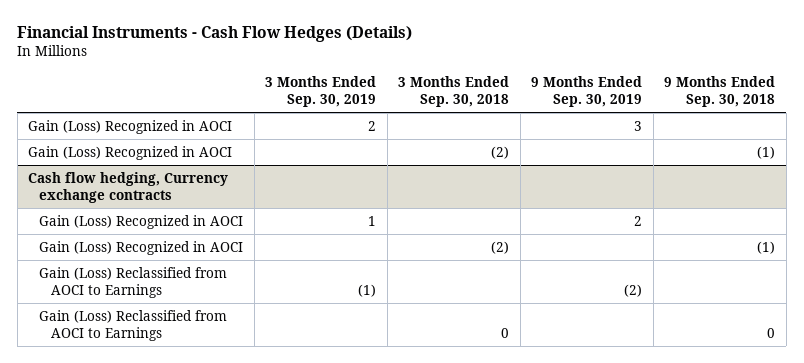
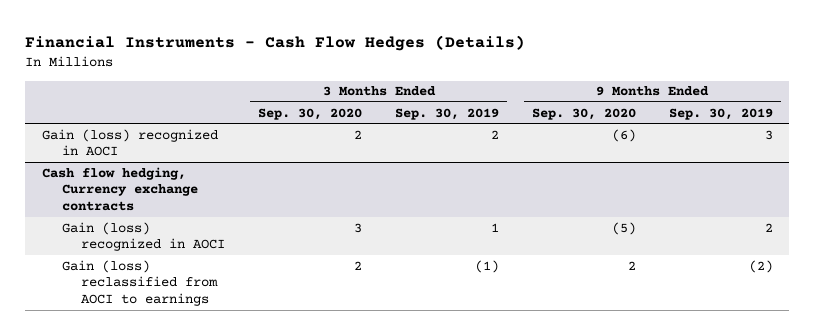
- | 3 Months Ended Sep. 30, 2019 | 3 Months Ended Sep. 30, 2018 | 9 Months Ended Sep. 30, 2019 | 9 Months Ended Sep. 30, 2018
+ | 3 Months Ended Sep. 30, 2020 | 3 Months Ended Sep. 30, 2019 | 9 Months Ended Sep. 30, 2020 | 9 Months Ended Sep. 30, 2019
- Gain (Loss) Recognized in AOCI | 2 | | 3 |
- Gain (Loss) Recognized in AOCI | | (2) | | (1)
+ Gain (loss) recognized in AOCI | 2 | 2 | (6) | 3
@ Cash flow hedging, Currency exchange contracts
- Gain (Loss) Recognized in AOCI | 1 | | 2 |
- Gain (Loss) Recognized in AOCI | | (2) | | (1)
- Gain (Loss) Reclassified from AOCI to Earnings | (1) | | (2) |
- Gain (Loss) Reclassified from AOCI to Earnings | | 0 | | 0
+ Gain (loss) recognized in AOCI | 3 | 1 | (5) | 2
+ Gain (loss) reclassified from AOCI to earnings | 2 | (1) | 2 | (2)

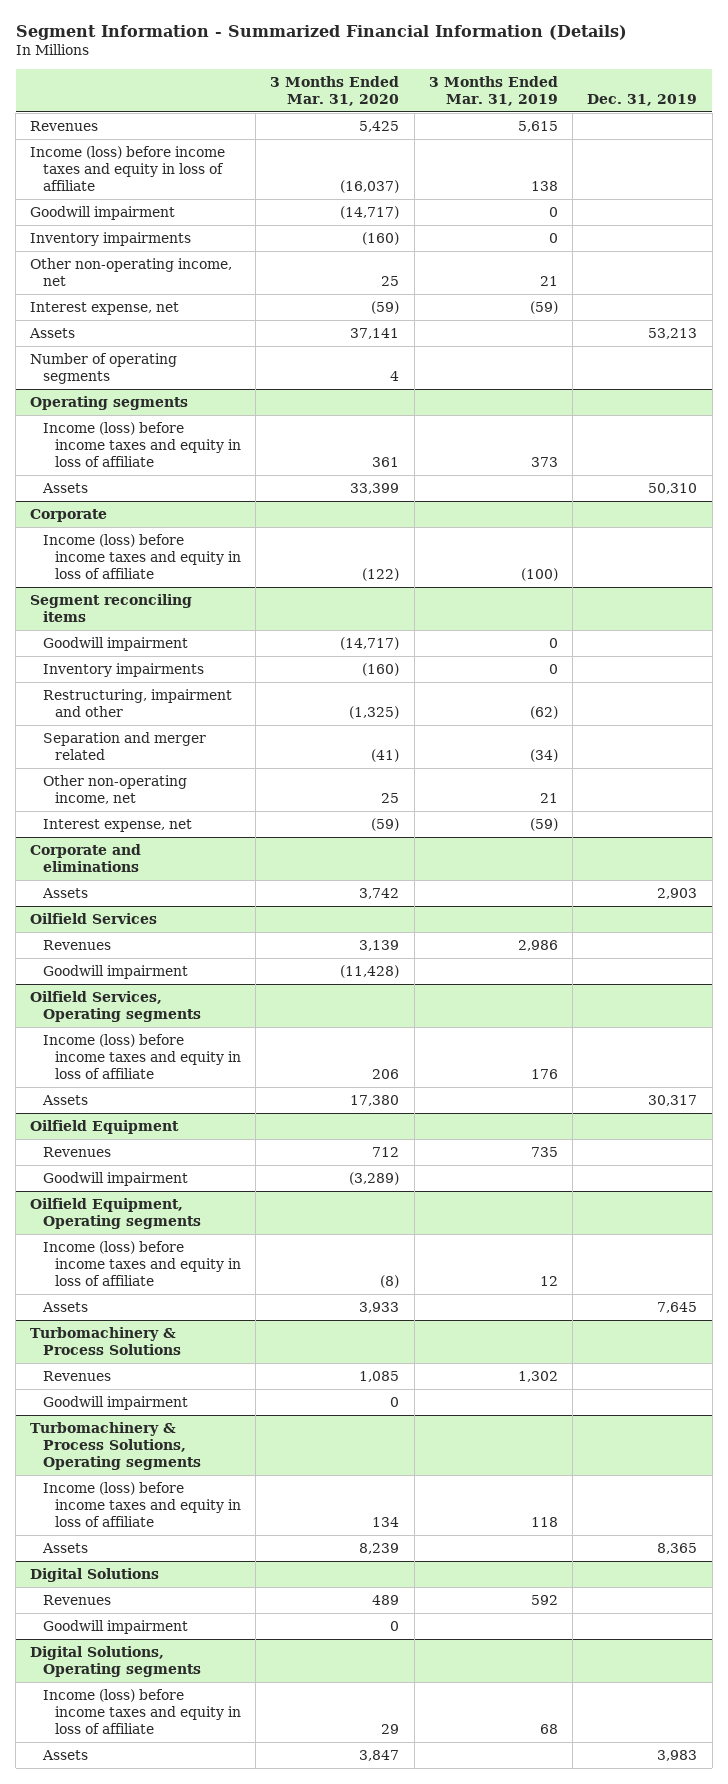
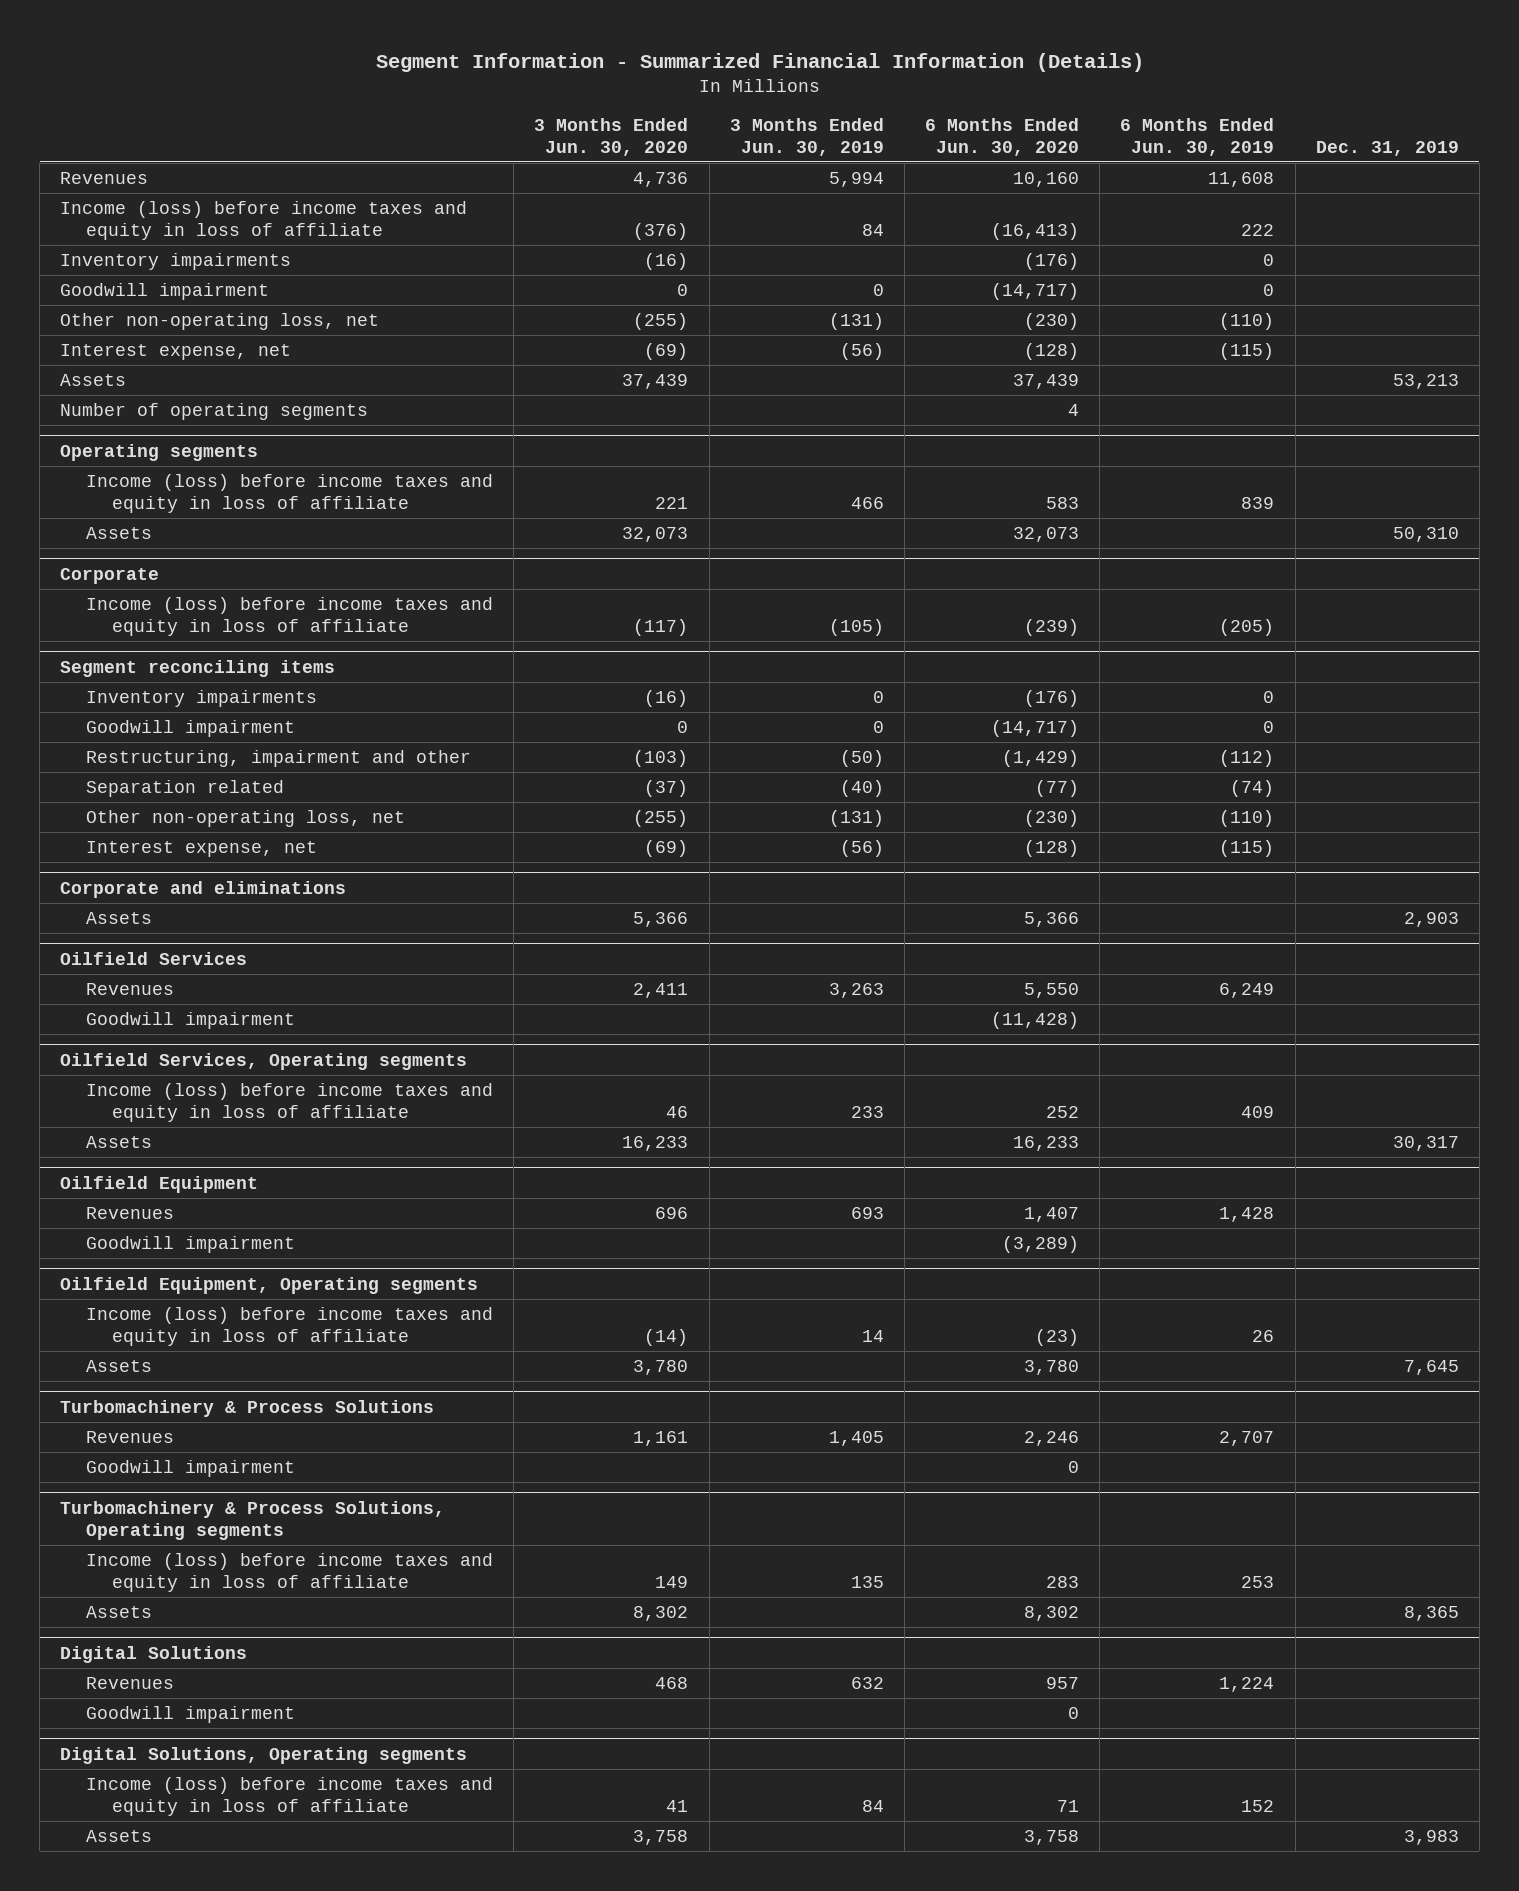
- | 3 Months Ended Mar. 31, 2020 | 3 Months Ended Mar. 31, 2019 | Dec. 31, 2019
+ | 3 Months Ended Jun. 30, 2020 | 3 Months Ended Jun. 30, 2019 | 6 Months Ended Jun. 30, 2020 | 6 Months Ended Jun. 30, 2019 | Dec. 31, 2019
- Other non-operating income, net | 25 | 21 |
moved down: Goodwill impairment | 0 | 0 | (14,717) | 0 |
+ Other non-operating loss, net | (255) | (131) | (230) | (110) |
@ Segment reconciling items
moved down: Goodwill impairment | 0 | 0 | (14,717) | 0 |
- Separation and merger related | (41) | (34) |
- Other non-operating income, net | 25 | 21 |
+ Separation related | (37) | (40) | (77) | (74) |
+ Other non-operating loss, net | (255) | (131) | (230) | (110) |

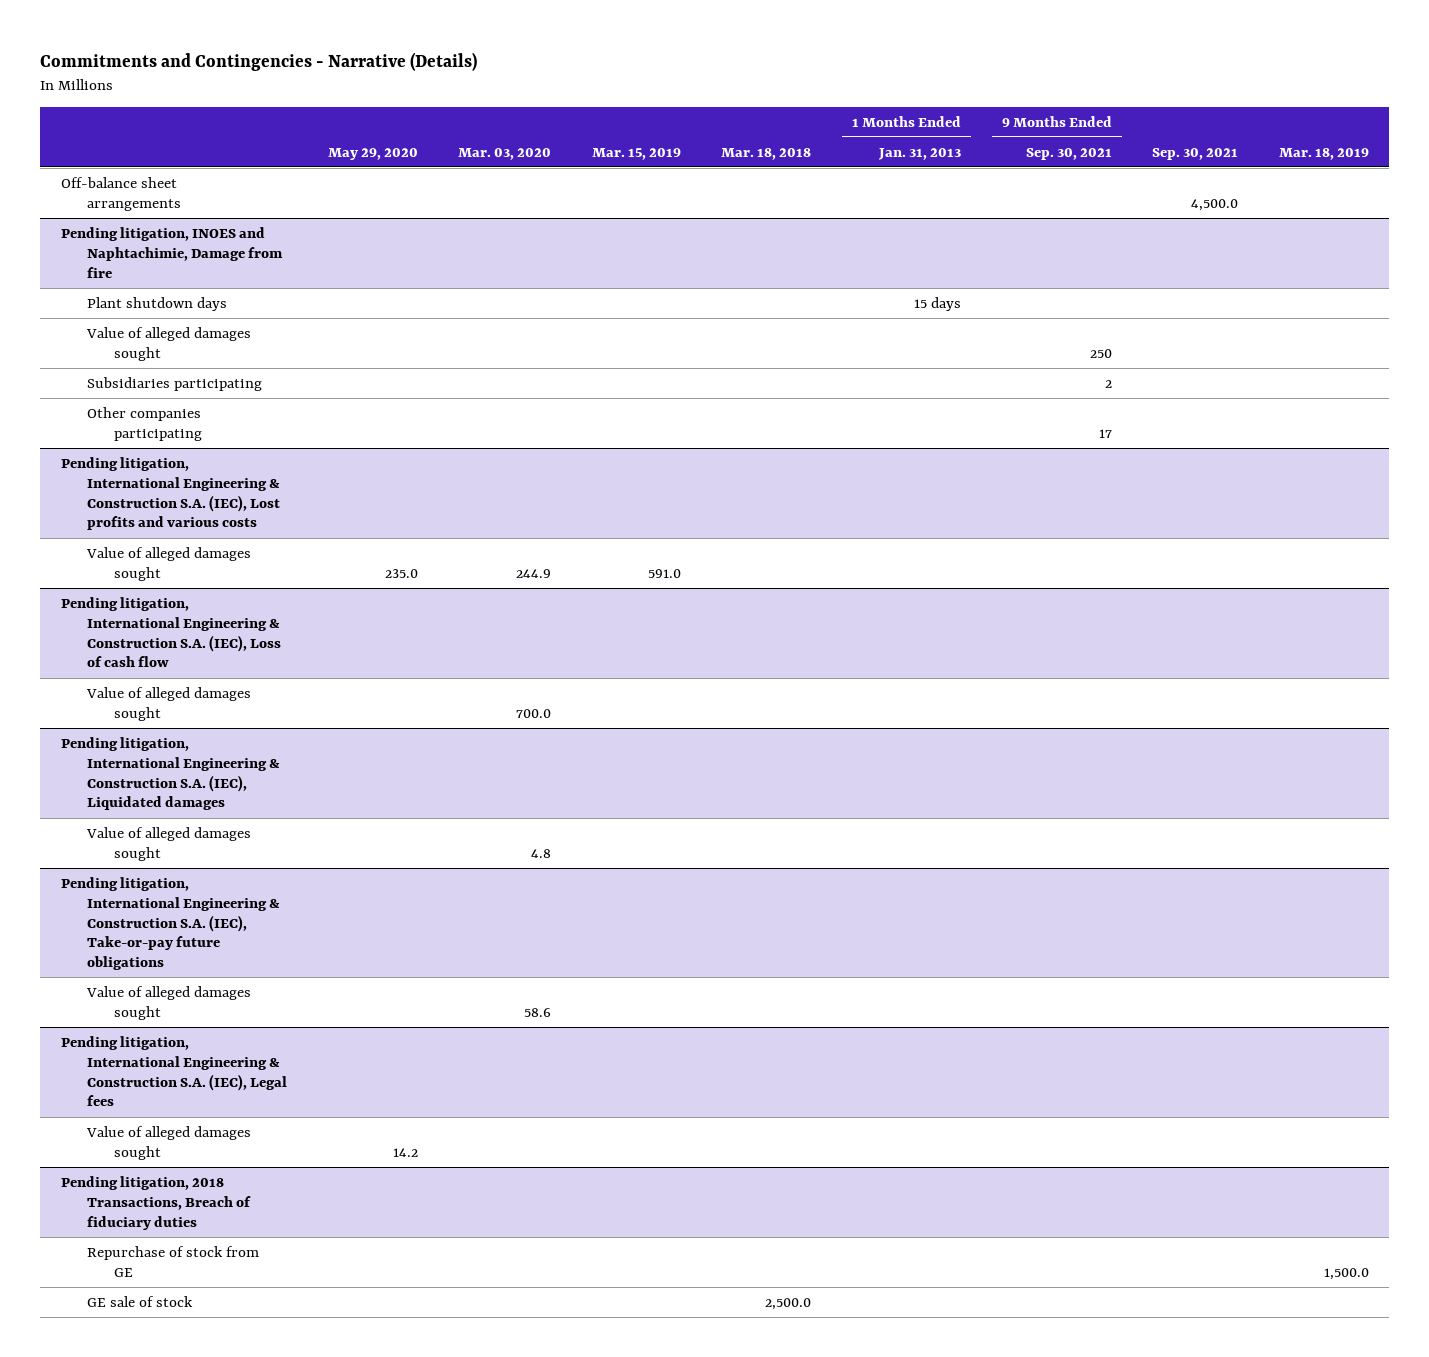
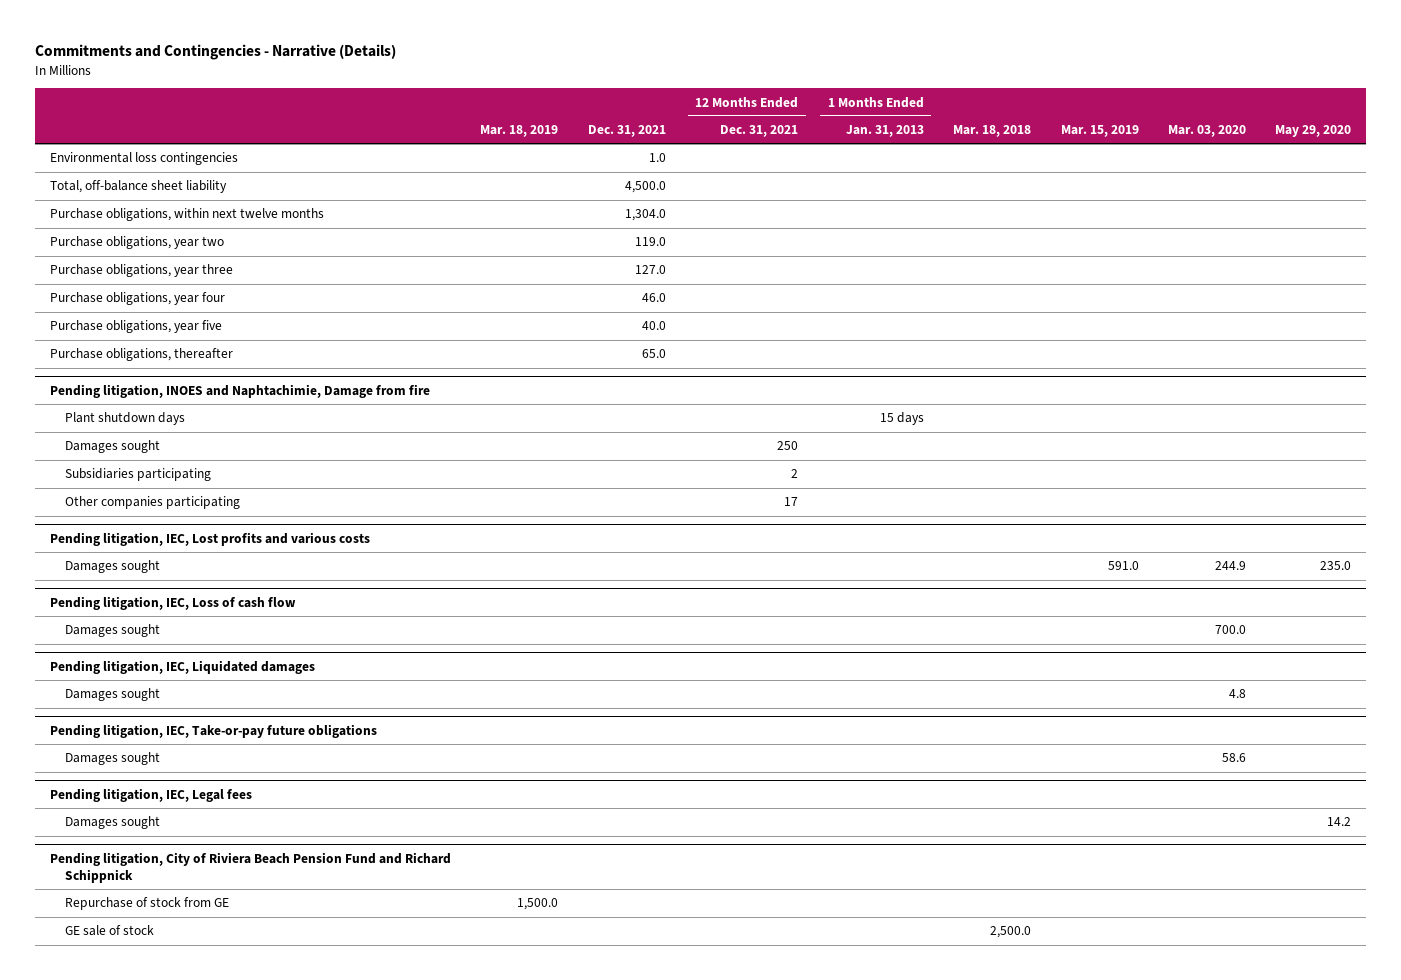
- | May 29, 2020 | Mar. 03, 2020 | Mar. 15, 2019 | Mar. 18, 2018 | 1 Months Ended Jan. 31, 2013 | 9 Months Ended Sep. 30, 2021 | Sep. 30, 2021 | Mar. 18, 2019
+ | Mar. 18, 2019 | Dec. 31, 2021 | 12 Months Ended Dec. 31, 2021 | 1 Months Ended Jan. 31, 2013 | Mar. 18, 2018 | Mar. 15, 2019 | Mar. 03, 2020 | May 29, 2020
- Off-balance sheet arrangements | | | | | | | 4,500.0 |
+ Environmental loss contingencies | | 1.0 | | | | | |
+ Total, off-balance sheet liability | | 4,500.0 | | | | | |
+ Purchase obligations, within next twelve months | | 1,304.0 | | | | | |
+ Purchase obligations, year two | | 119.0 | | | | | |
+ Purchase obligations, year three | | 127.0 | | | | | |
+ Purchase obligations, year four | | 46.0 | | | | | |
+ Purchase obligations, year five | | 40.0 | | | | | |
+ Purchase obligations, thereafter | | 65.0 | | | | | |
@ Pending litigation, INOES and Naphtachimie, Damage from fire
- Value of alleged damages sought | | | | | | 250 | |
+ Damages sought | | | 250 | | | | |
- Pending litigation, International Engineering & Construction S.A. (IEC), Lost profits and various costs
- Value of alleged damages sought | 235.0 | 244.9 | 591.0 | | | | |
- Pending litigation, International Engineering & Construction S.A. (IEC), Loss of cash flow
- Value of alleged damages sought | | 700.0 | | | | | |
- Pending litigation, International Engineering & Construction S.A. (IEC), Liquidated damages
- Value of alleged damages sought | | 4.8 | | | | | |
- Pending litigation, International Engineering & Construction S.A. (IEC), Take-or-pay future obligations
- Value of alleged damages sought | | 58.6 | | | | | |
- Pending litigation, International Engineering & Construction S.A. (IEC), Legal fees
- Value of alleged damages sought | 14.2 | | | | | | |
- Pending litigation, 2018 Transactions, Breach of fiduciary duties
+ Pending litigation, IEC, Lost profits and various costs
+ Damages sought | | | | | | 591.0 | 244.9 | 235.0
+ Pending litigation, IEC, Loss of cash flow
+ Damages sought | | | | | | | 700.0 |
+ Pending litigation, IEC, Liquidated damages
+ Damages sought | | | | | | | 4.8 |
+ Pending litigation, IEC, Take-or-pay future obligations
+ Damages sought | | | | | | | 58.6 |
+ Pending litigation, IEC, Legal fees
+ Damages sought | | | | | | | | 14.2
+ Pending litigation, City of Riviera Beach Pension Fund and Richard Schippnick

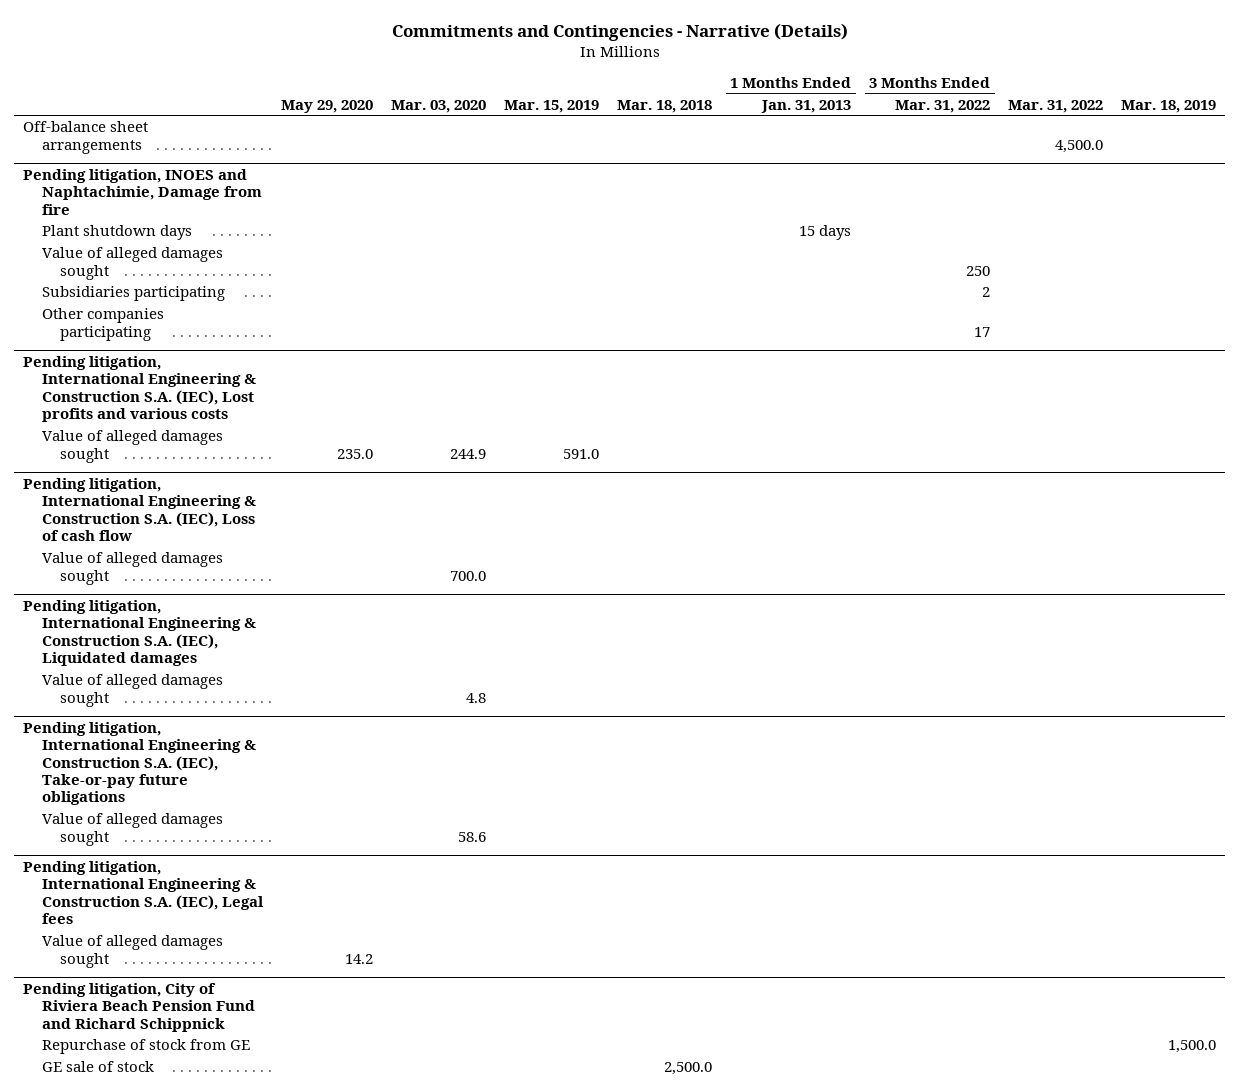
- | Mar. 18, 2019 | Dec. 31, 2021 | 12 Months Ended Dec. 31, 2021 | 1 Months Ended Jan. 31, 2013 | Mar. 18, 2018 | Mar. 15, 2019 | Mar. 03, 2020 | May 29, 2020
+ | May 29, 2020 | Mar. 03, 2020 | Mar. 15, 2019 | Mar. 18, 2018 | 1 Months Ended Jan. 31, 2013 | 3 Months Ended Mar. 31, 2022 | Mar. 31, 2022 | Mar. 18, 2019
- Environmental loss contingencies | | 1.0 | | | | | |
- Total, off-balance sheet liability | | 4,500.0 | | | | | |
- Purchase obligations, within next twelve months | | 1,304.0 | | | | | |
- Purchase obligations, year two | | 119.0 | | | | | |
- Purchase obligations, year three | | 127.0 | | | | | |
- Purchase obligations, year four | | 46.0 | | | | | |
- Purchase obligations, year five | | 40.0 | | | | | |
- Purchase obligations, thereafter | | 65.0 | | | | | |
+ Off-balance sheet arrangements | | | | | | | 4,500.0 |
@ Pending litigation, INOES and Naphtachimie, Damage from fire
- Damages sought | | | 250 | | | | |
+ Value of alleged damages sought | | | | | | 250 | |
- Pending litigation, IEC, Lost profits and various costs
- Damages sought | | | | | | 591.0 | 244.9 | 235.0
- Pending litigation, IEC, Loss of cash flow
- Damages sought | | | | | | | 700.0 |
- Pending litigation, IEC, Liquidated damages
- Damages sought | | | | | | | 4.8 |
- Pending litigation, IEC, Take-or-pay future obligations
- Damages sought | | | | | | | 58.6 |
- Pending litigation, IEC, Legal fees
- Damages sought | | | | | | | | 14.2
+ Pending litigation, International Engineering & Construction S.A. (IEC), Lost profits and various costs
+ Value of alleged damages sought | 235.0 | 244.9 | 591.0 | | | | |
+ Pending litigation, International Engineering & Construction S.A. (IEC), Loss of cash flow
+ Value of alleged damages sought | | 700.0 | | | | | |
+ Pending litigation, International Engineering & Construction S.A. (IEC), Liquidated damages
+ Value of alleged damages sought | | 4.8 | | | | | |
+ Pending litigation, International Engineering & Construction S.A. (IEC), Take-or-pay future obligations
+ Value of alleged damages sought | | 58.6 | | | | | |
+ Pending litigation, International Engineering & Construction S.A. (IEC), Legal fees
+ Value of alleged damages sought | 14.2 | | | | | | |

